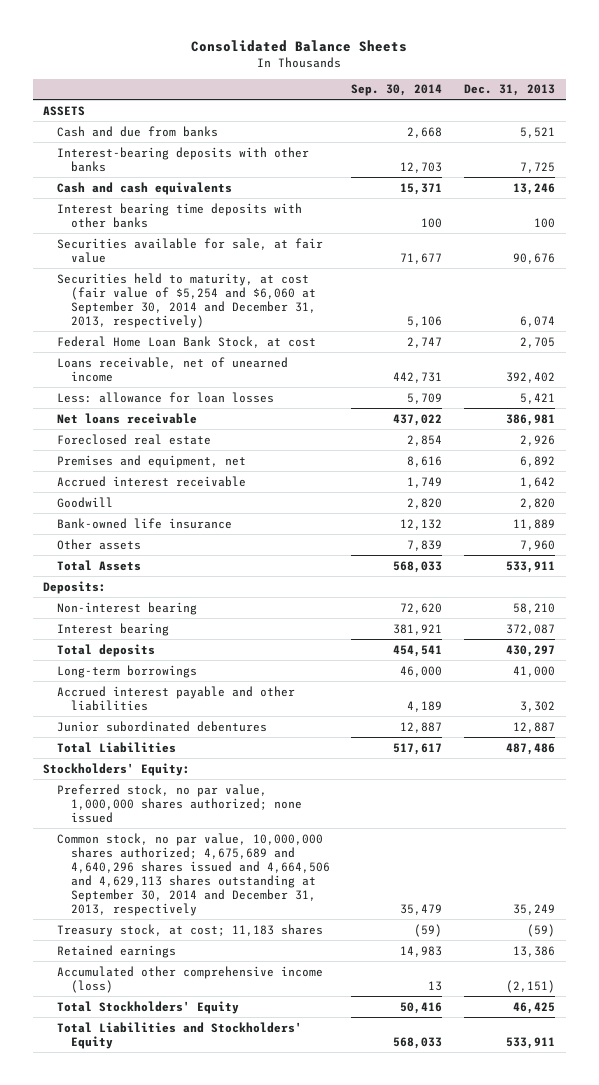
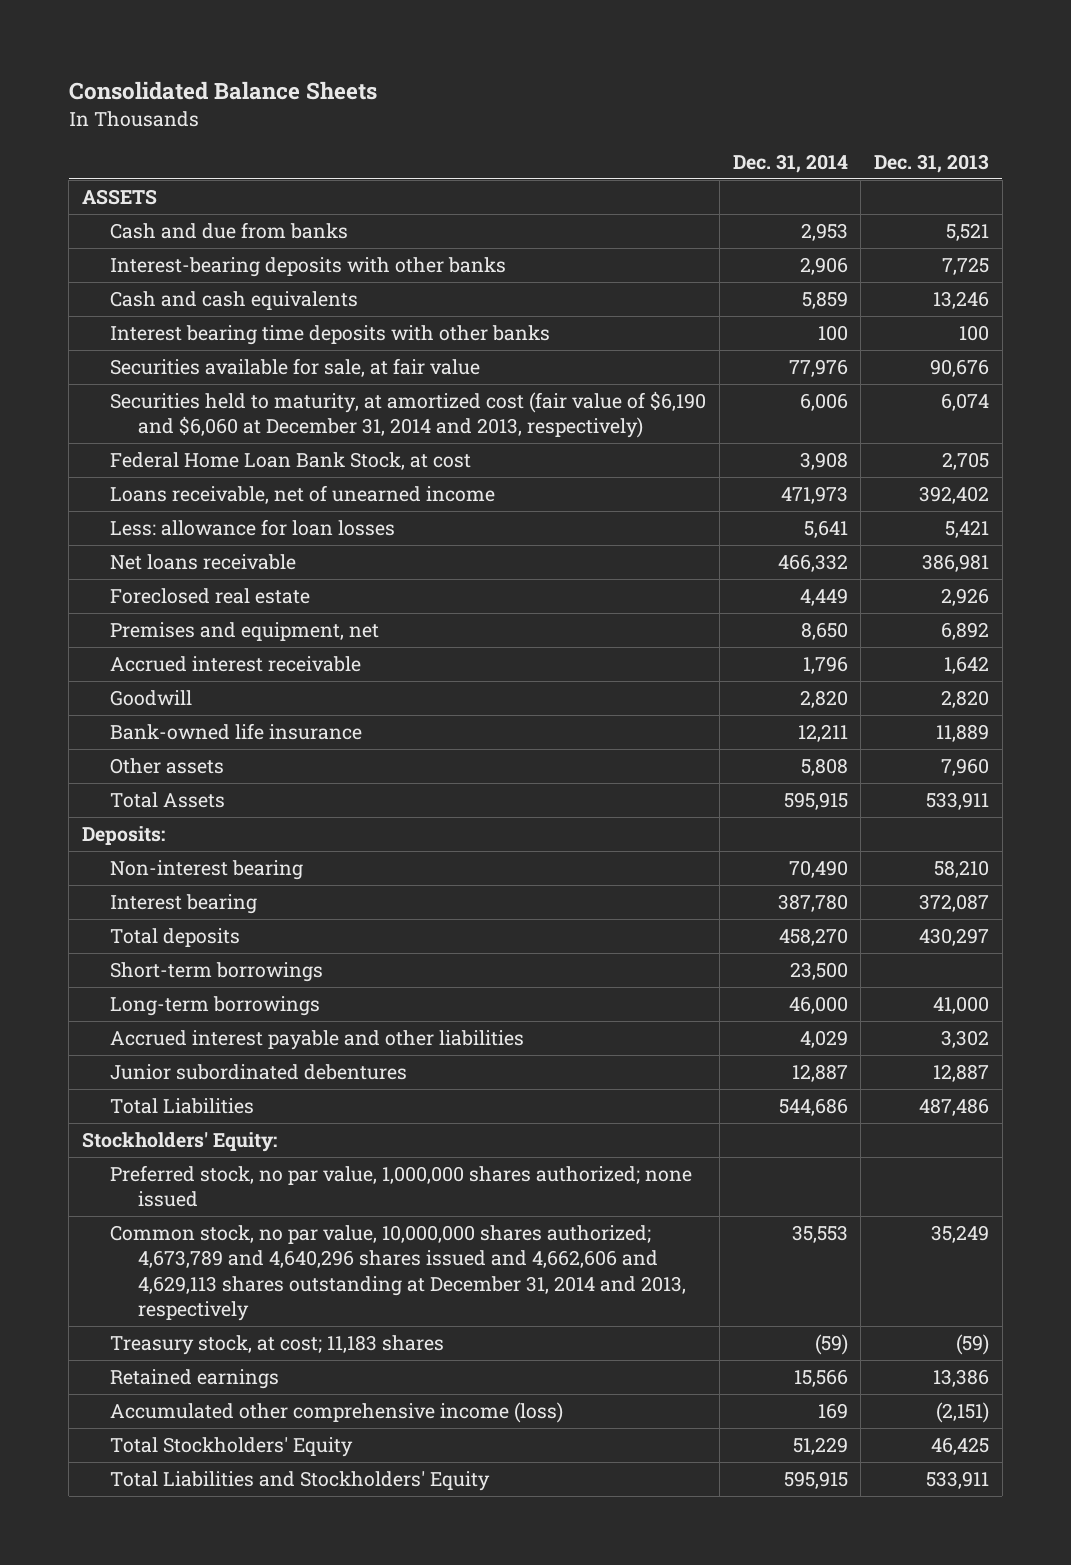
- | Sep. 30, 2014 | Dec. 31, 2013
+ | Dec. 31, 2014 | Dec. 31, 2013
- Securities held to maturity, at cost (fair value of $5,254 and $6,060 at September 30, 2014 and December 31, 2013, respectively) | 5,106 | 6,074
+ Securities held to maturity, at amortized cost (fair value of $6,190 and $6,060 at December 31, 2014 and 2013, respectively) | 6,006 | 6,074
+ Short-term borrowings | 23,500 |
- Common stock, no par value, 10,000,000 shares authorized; 4,675,689 and 4,640,296 shares issued and 4,664,506 and 4,629,113 shares outstanding at September 30, 2014 and December 31, 2013, respectively | 35,479 | 35,249
+ Common stock, no par value, 10,000,000 shares authorized; 4,673,789 and 4,640,296 shares issued and 4,662,606 and 4,629,113 shares outstanding at December 31, 2014 and 2013, respectively | 35,553 | 35,249

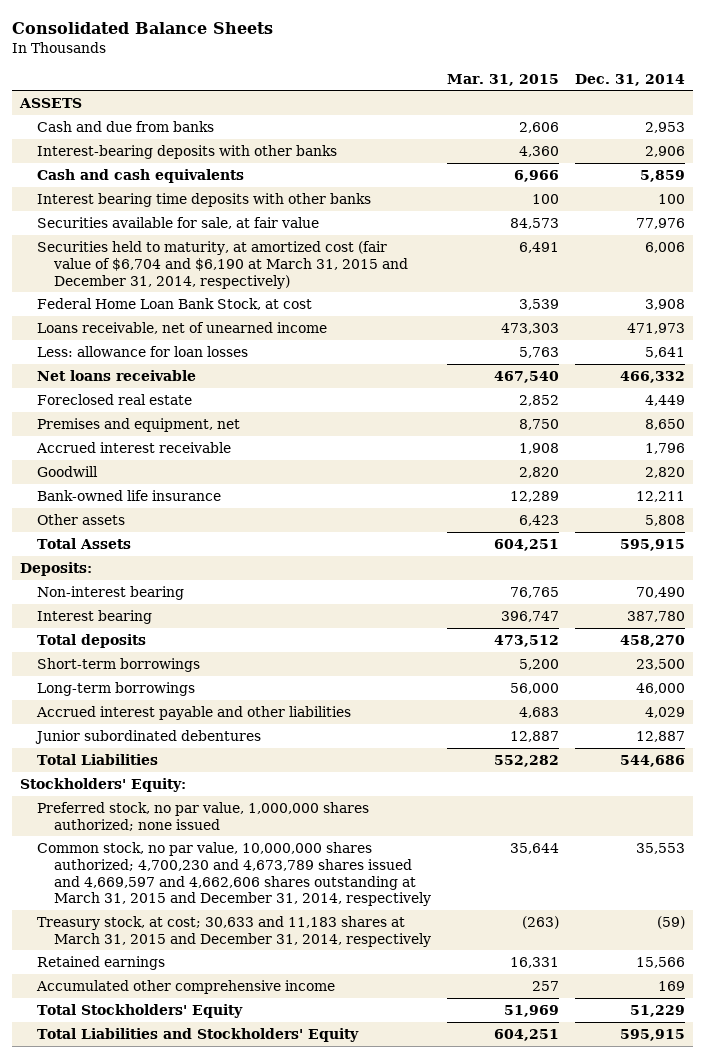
- | Dec. 31, 2014 | Dec. 31, 2013
+ | Mar. 31, 2015 | Dec. 31, 2014
- Securities held to maturity, at amortized cost (fair value of $6,190 and $6,060 at December 31, 2014 and 2013, respectively) | 6,006 | 6,074
+ Securities held to maturity, at amortized cost (fair value of $6,704 and $6,190 at March 31, 2015 and December 31, 2014, respectively) | 6,491 | 6,006
- Common stock, no par value, 10,000,000 shares authorized; 4,673,789 and 4,640,296 shares issued and 4,662,606 and 4,629,113 shares outstanding at December 31, 2014 and 2013, respectively | 35,553 | 35,249
- Treasury stock, at cost; 11,183 shares | (59) | (59)
+ Common stock, no par value, 10,000,000 shares authorized; 4,700,230 and 4,673,789 shares issued and 4,669,597 and 4,662,606 shares outstanding at March 31, 2015 and December 31, 2014, respectively | 35,644 | 35,553
+ Treasury stock, at cost; 30,633 and 11,183 shares at March 31, 2015 and December 31, 2014, respectively | (263) | (59)
- Accumulated other comprehensive income (loss) | 169 | (2,151)
+ Accumulated other comprehensive income | 257 | 169

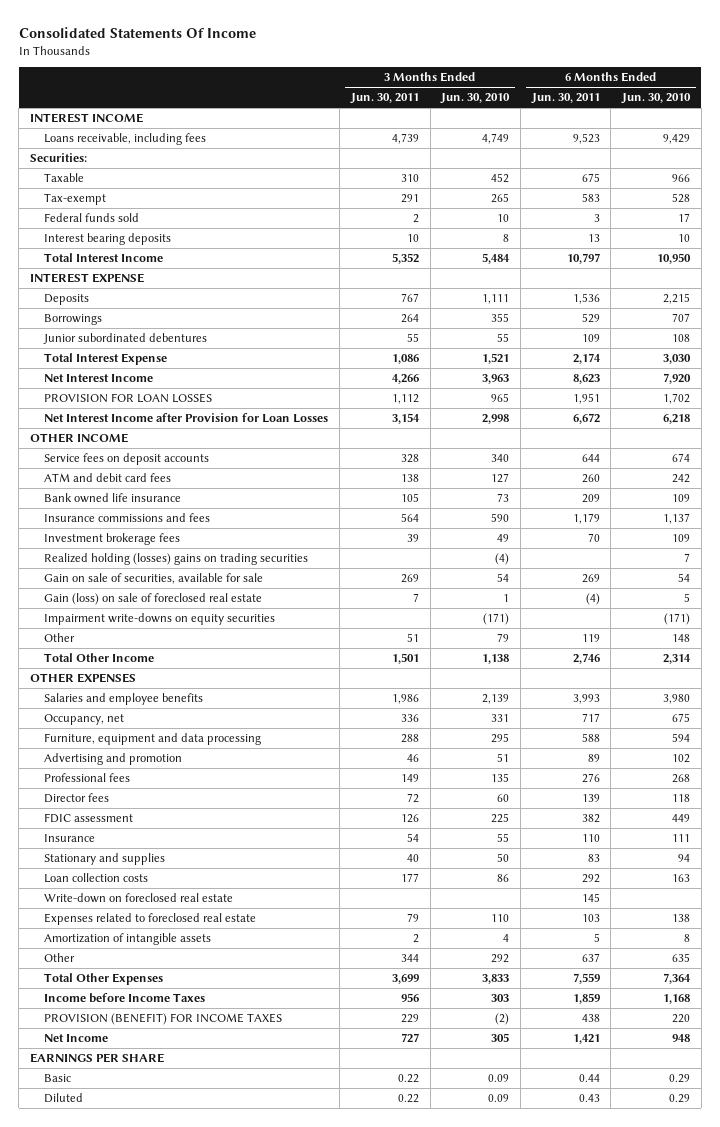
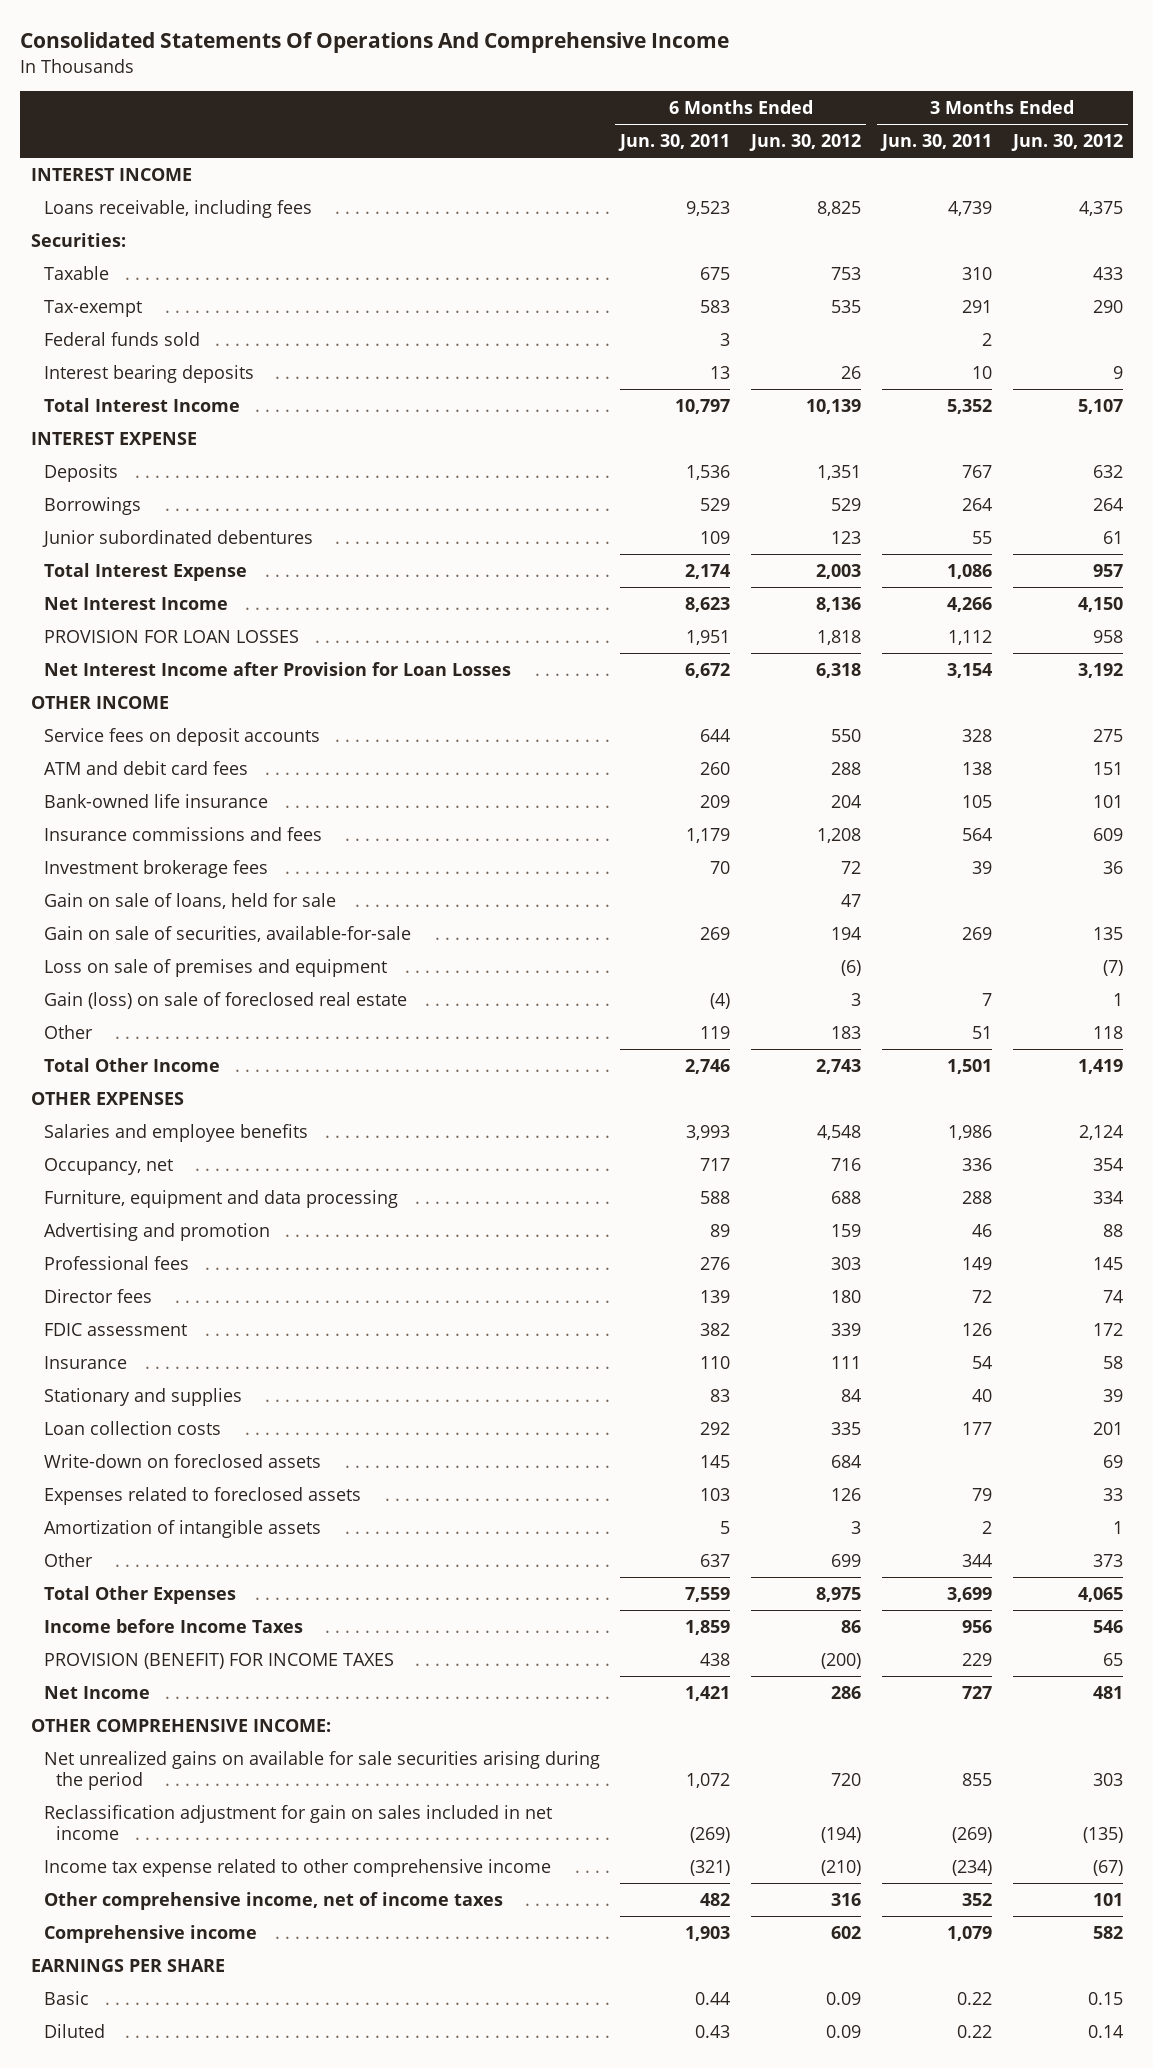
- Consolidated Statements Of Income
+ Consolidated Statements Of Operations And Comprehensive Income
- | 3 Months Ended Jun. 30, 2011 | 3 Months Ended Jun. 30, 2010 | 6 Months Ended Jun. 30, 2011 | 6 Months Ended Jun. 30, 2010
+ | 6 Months Ended Jun. 30, 2011 | 6 Months Ended Jun. 30, 2012 | 3 Months Ended Jun. 30, 2011 | 3 Months Ended Jun. 30, 2012
- Bank owned life insurance | 105 | 73 | 209 | 109
+ Bank-owned life insurance | 209 | 204 | 105 | 101
- Realized holding (losses) gains on trading securities | | (4) | | 7
- Gain on sale of securities, available for sale | 269 | 54 | 269 | 54
+ Gain on sale of loans, held for sale | | 47 | |
+ Gain on sale of securities, available-for-sale | 269 | 194 | 269 | 135
+ Loss on sale of premises and equipment | | (6) | | (7)
- Impairment write-downs on equity securities | | (171) | | (171)
- Write-down on foreclosed real estate | | | 145 |
- Expenses related to foreclosed real estate | 79 | 110 | 103 | 138
+ Write-down on foreclosed assets | 145 | 684 | | 69
+ Expenses related to foreclosed assets | 103 | 126 | 79 | 33
+ OTHER COMPREHENSIVE INCOME:
+ Net unrealized gains on available for sale securities arising during the period | 1,072 | 720 | 855 | 303
+ Reclassification adjustment for gain on sales included in net income | (269) | (194) | (269) | (135)
+ Income tax expense related to other comprehensive income | (321) | (210) | (234) | (67)
+ Other comprehensive income, net of income taxes | 482 | 316 | 352 | 101
+ Comprehensive income | 1,903 | 602 | 1,079 | 582

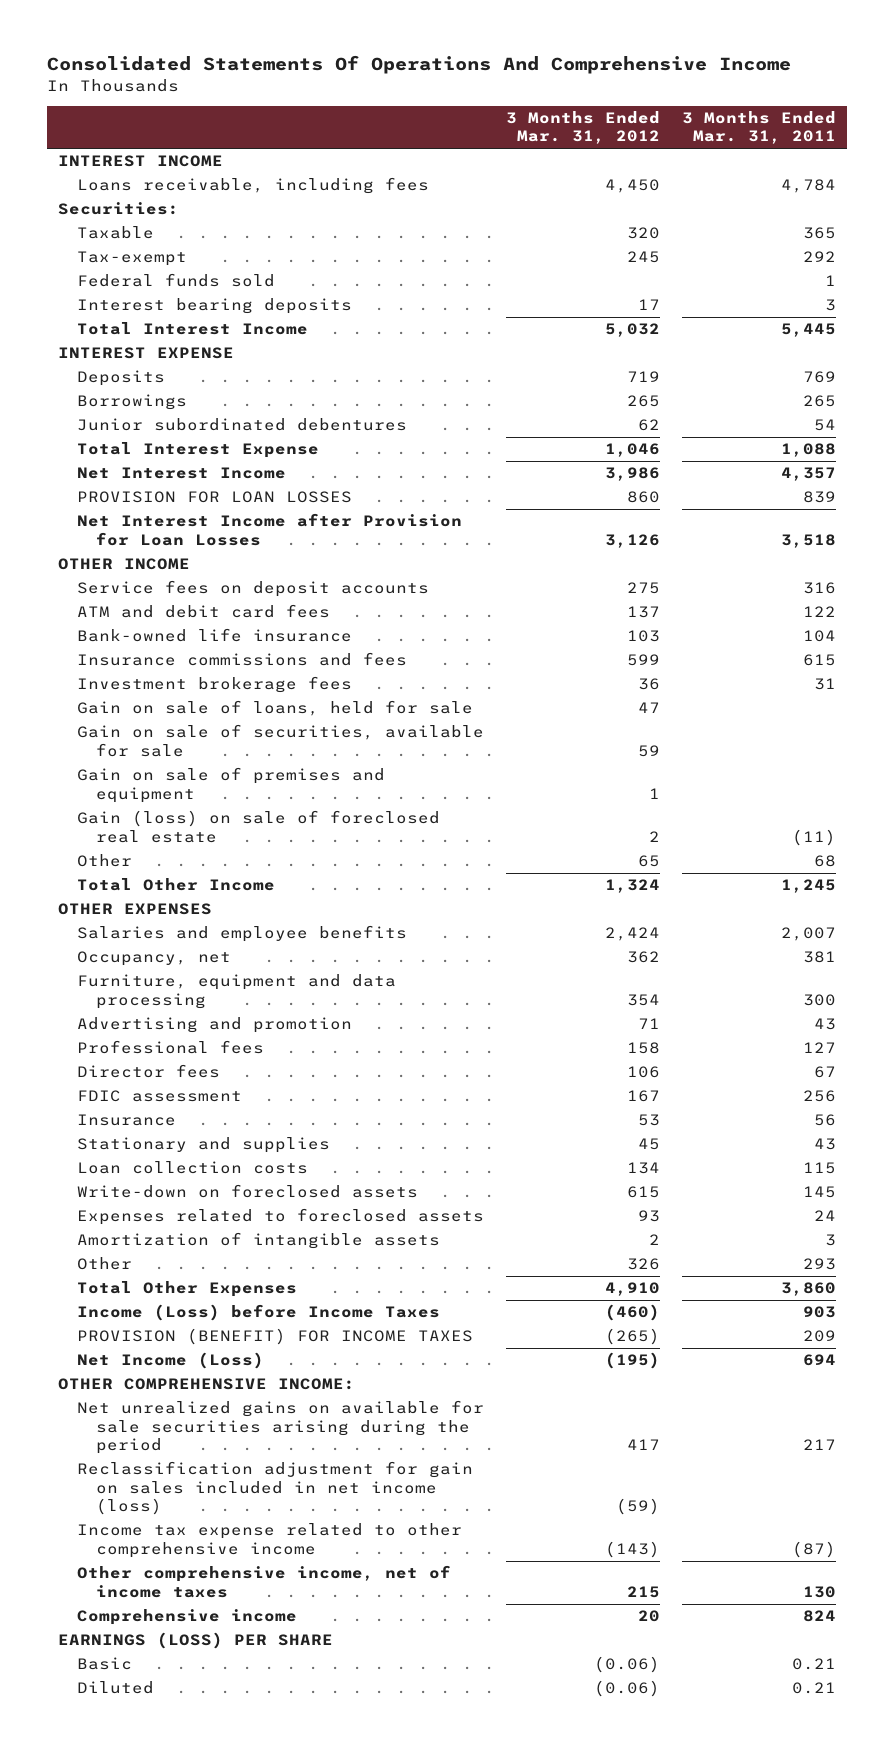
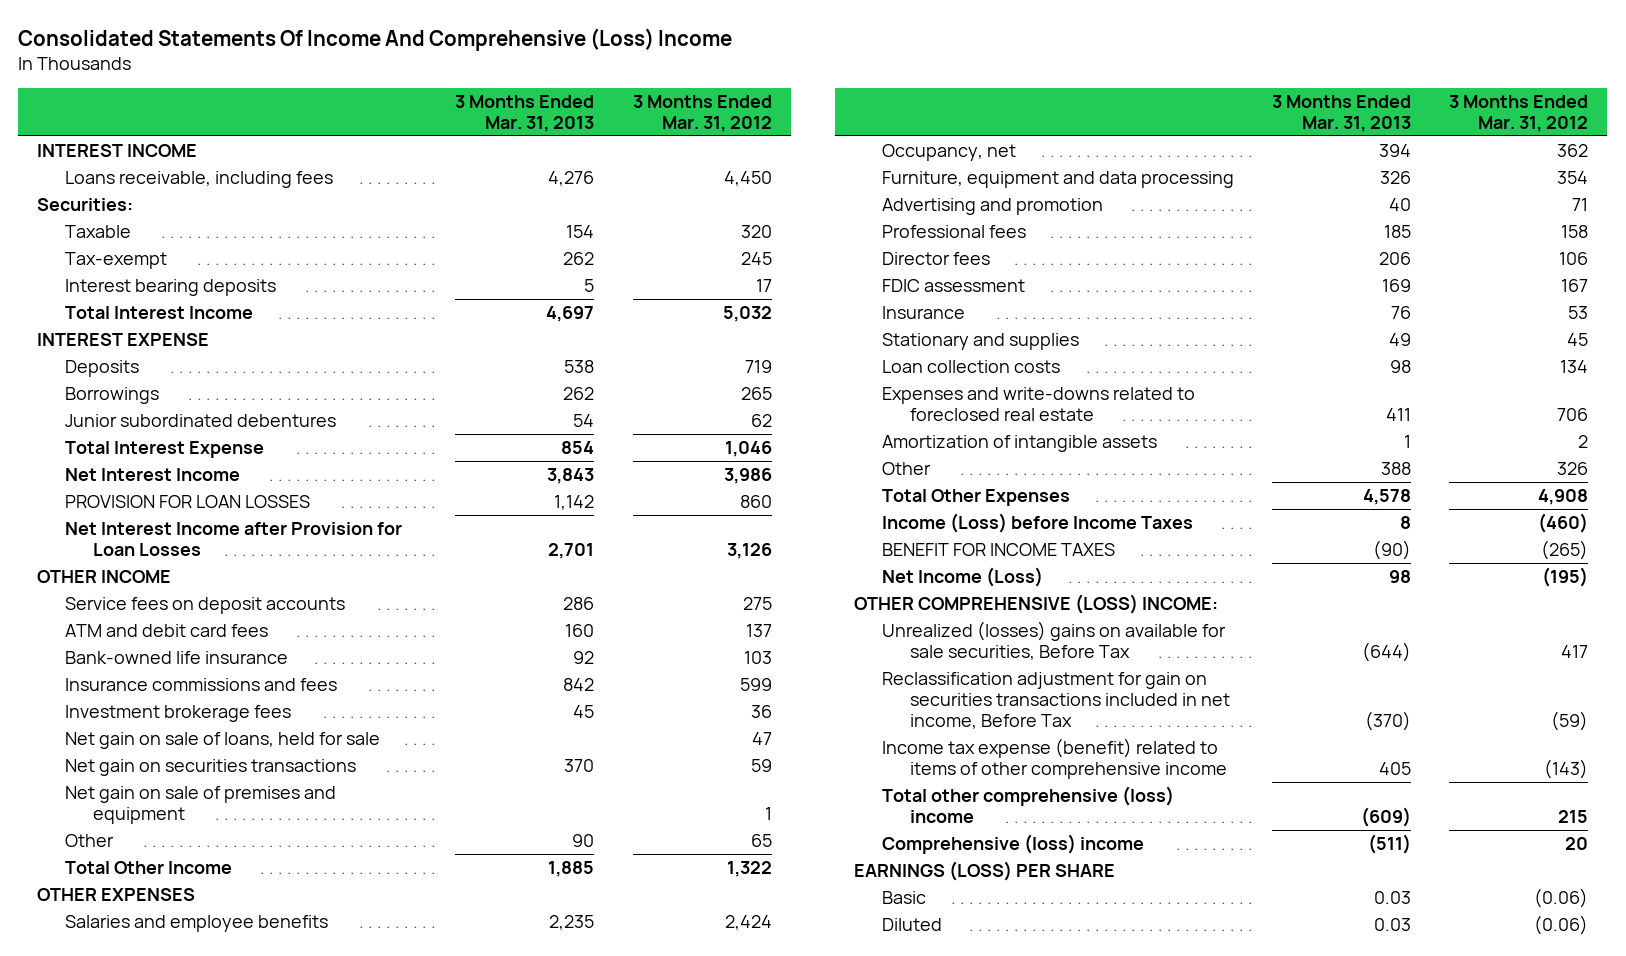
- Consolidated Statements Of Operations And Comprehensive Income
+ Consolidated Statements Of Income And Comprehensive (Loss) Income
- | 3 Months Ended Mar. 31, 2012 | 3 Months Ended Mar. 31, 2011
+ | 3 Months Ended Mar. 31, 2013 | 3 Months Ended Mar. 31, 2012
- Federal funds sold | | 1
- Gain on sale of loans, held for sale | 47 |
- Gain on sale of securities, available for sale | 59 |
- Gain on sale of premises and equipment | 1 |
- Gain (loss) on sale of foreclosed real estate | 2 | (11)
+ Net gain on sale of loans, held for sale | | 47
+ Net gain on securities transactions | 370 | 59
+ Net gain on sale of premises and equipment | | 1
- Total Other Income | 1,324 | 1,245
+ Total Other Income | 1,885 | 1,322
- Write-down on foreclosed assets | 615 | 145
- Expenses related to foreclosed assets | 93 | 24
+ Expenses and write-downs related to foreclosed real estate | 411 | 706
- Total Other Expenses | 4,910 | 3,860
+ Total Other Expenses | 4,578 | 4,908
- PROVISION (BENEFIT) FOR INCOME TAXES | (265) | 209
+ BENEFIT FOR INCOME TAXES | (90) | (265)
- OTHER COMPREHENSIVE INCOME:
- Net unrealized gains on available for sale securities arising during the period | 417 | 217
- Reclassification adjustment for gain on sales included in net income (loss) | (59) |
- Income tax expense related to other comprehensive income | (143) | (87)
- Other comprehensive income, net of income taxes | 215 | 130
- Comprehensive income | 20 | 824
+ OTHER COMPREHENSIVE (LOSS) INCOME:
+ Unrealized (losses) gains on available for sale securities, Before Tax | (644) | 417
+ Reclassification adjustment for gain on securities transactions included in net income, Before Tax | (370) | (59)
+ Income tax expense (benefit) related to items of other comprehensive income | 405 | (143)
+ Total other comprehensive (loss) income | (609) | 215
+ Comprehensive (loss) income | (511) | 20

